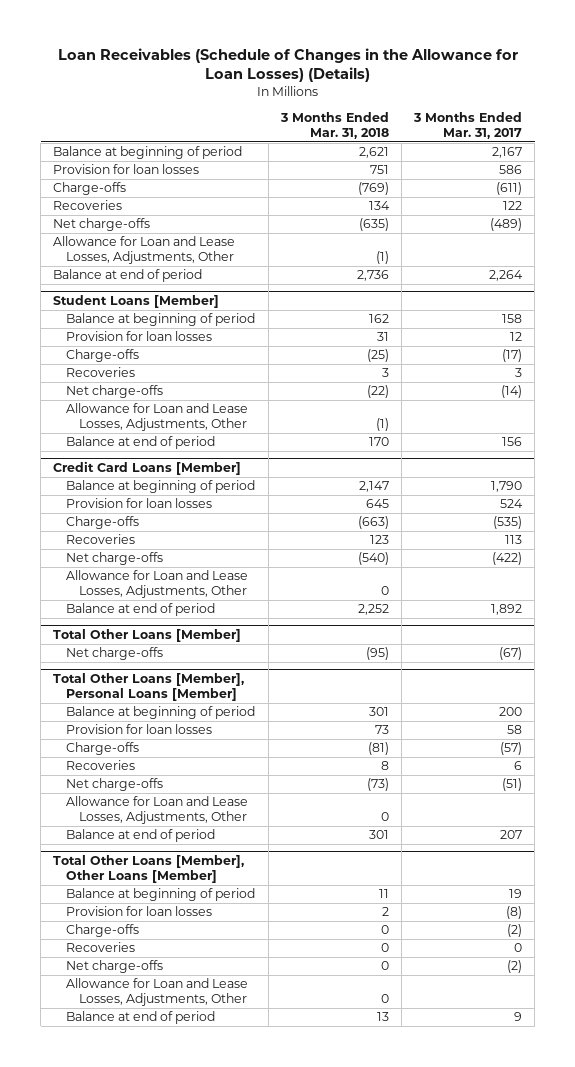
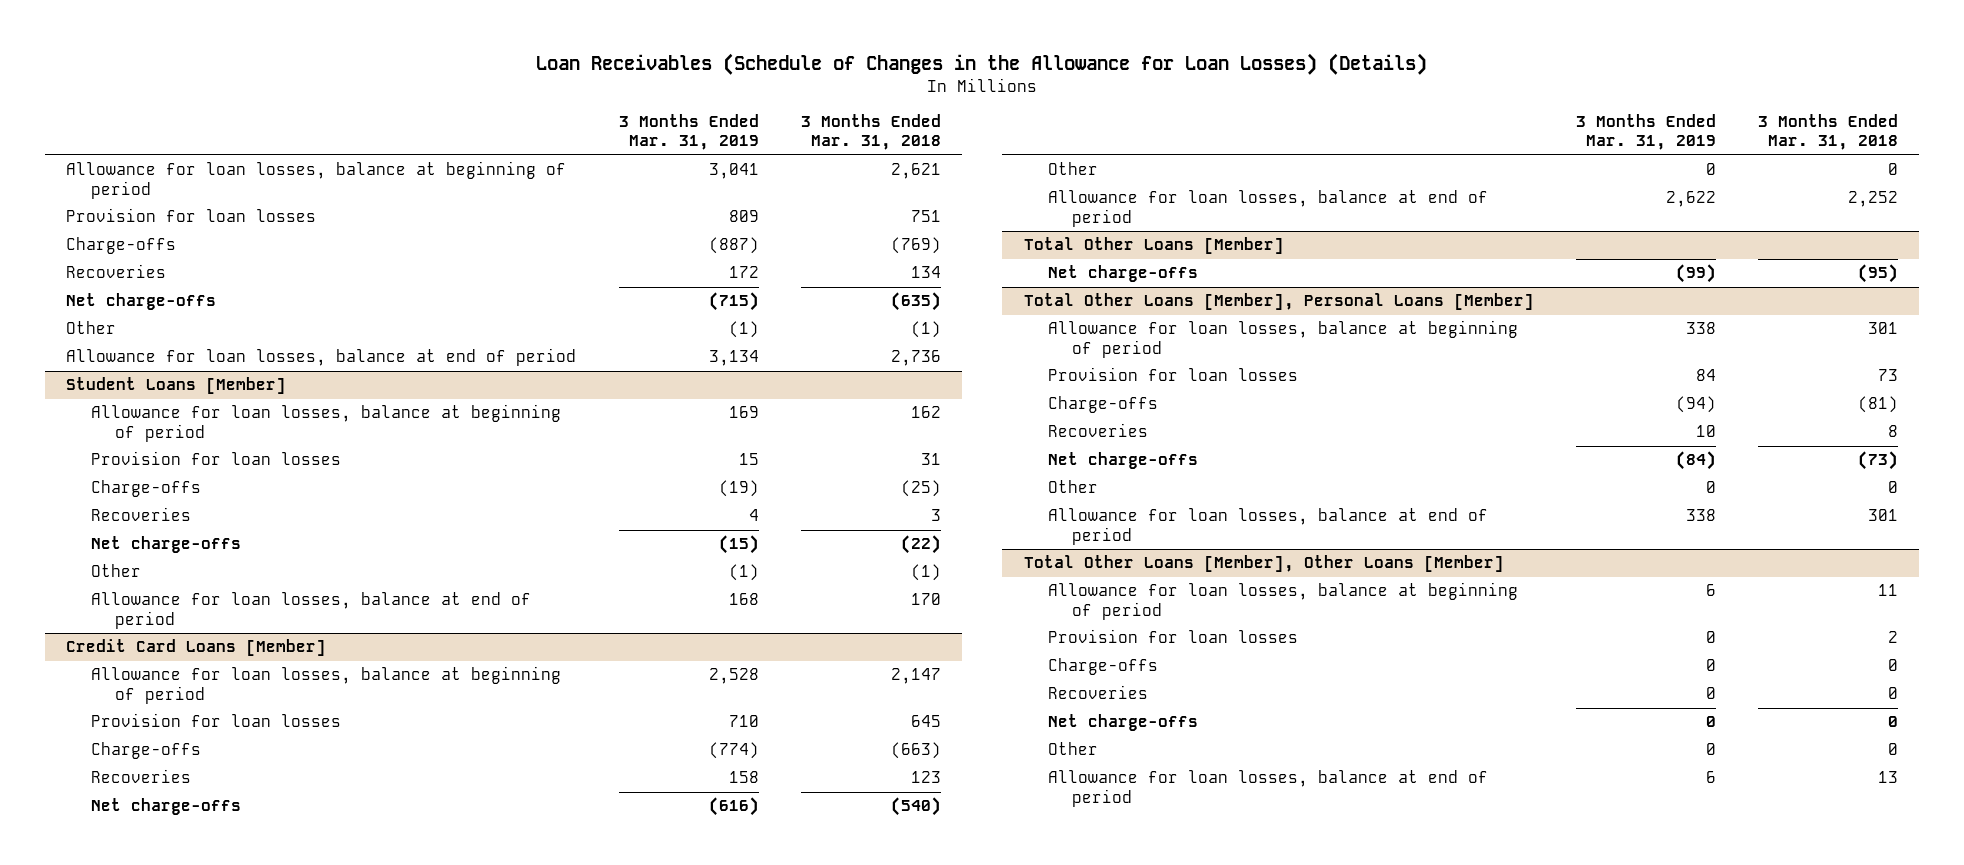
- | 3 Months Ended Mar. 31, 2018 | 3 Months Ended Mar. 31, 2017
+ | 3 Months Ended Mar. 31, 2019 | 3 Months Ended Mar. 31, 2018
- Balance at beginning of period | 2,621 | 2,167
+ Allowance for loan losses, balance at beginning of period | 3,041 | 2,621
- Allowance for Loan and Lease Losses, Adjustments, Other | (1) |
- Balance at end of period | 2,736 | 2,264
+ Other | (1) | (1)
+ Allowance for loan losses, balance at end of period | 3,134 | 2,736
@ Student Loans [Member]
- Balance at beginning of period | 162 | 158
+ Allowance for loan losses, balance at beginning of period | 169 | 162
- Allowance for Loan and Lease Losses, Adjustments, Other | (1) |
- Balance at end of period | 170 | 156
+ Other | (1) | (1)
+ Allowance for loan losses, balance at end of period | 168 | 170
@ Credit Card Loans [Member]
- Balance at beginning of period | 2,147 | 1,790
+ Allowance for loan losses, balance at beginning of period | 2,528 | 2,147
- Allowance for Loan and Lease Losses, Adjustments, Other | 0 |
- Balance at end of period | 2,252 | 1,892
+ Other | 0 | 0
+ Allowance for loan losses, balance at end of period | 2,622 | 2,252
@ Total Other Loans [Member], Personal Loans [Member]
- Balance at beginning of period | 301 | 200
+ Allowance for loan losses, balance at beginning of period | 338 | 301
- Allowance for Loan and Lease Losses, Adjustments, Other | 0 |
- Balance at end of period | 301 | 207
+ Other | 0 | 0
+ Allowance for loan losses, balance at end of period | 338 | 301
@ Total Other Loans [Member], Other Loans [Member]
- Balance at beginning of period | 11 | 19
+ Allowance for loan losses, balance at beginning of period | 6 | 11
- Allowance for Loan and Lease Losses, Adjustments, Other | 0 |
- Balance at end of period | 13 | 9
+ Other | 0 | 0
+ Allowance for loan losses, balance at end of period | 6 | 13

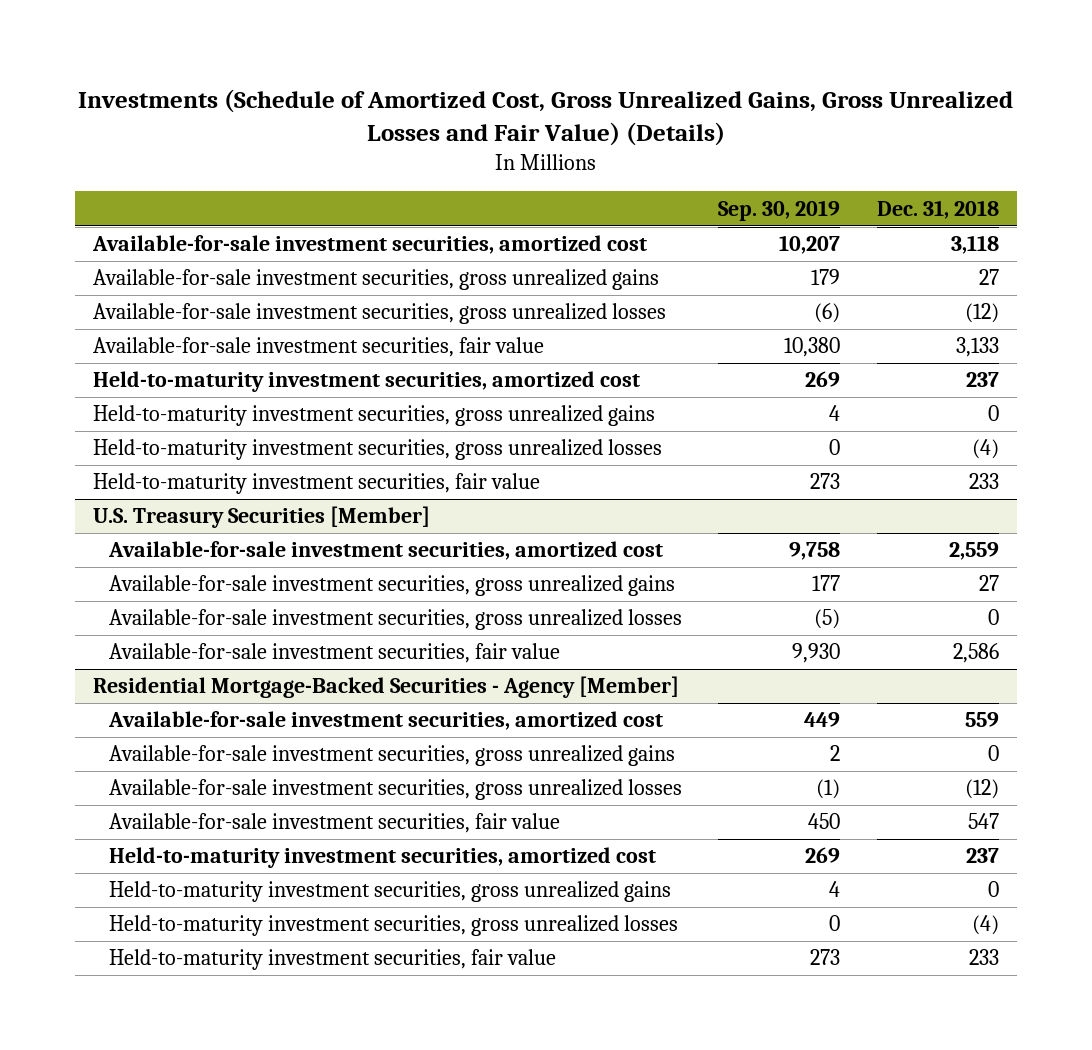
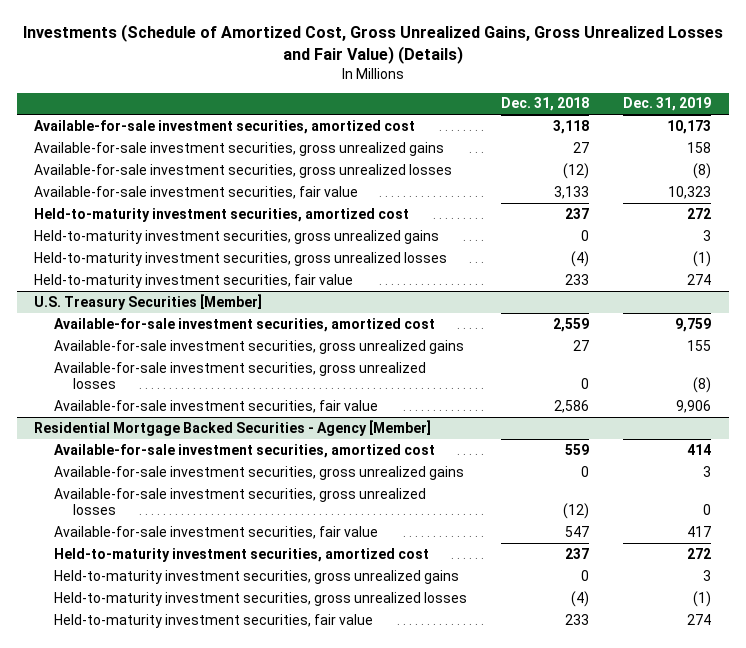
- | Sep. 30, 2019 | Dec. 31, 2018
+ | Dec. 31, 2018 | Dec. 31, 2019
- Residential Mortgage-Backed Securities - Agency [Member]
+ Residential Mortgage Backed Securities - Agency [Member]

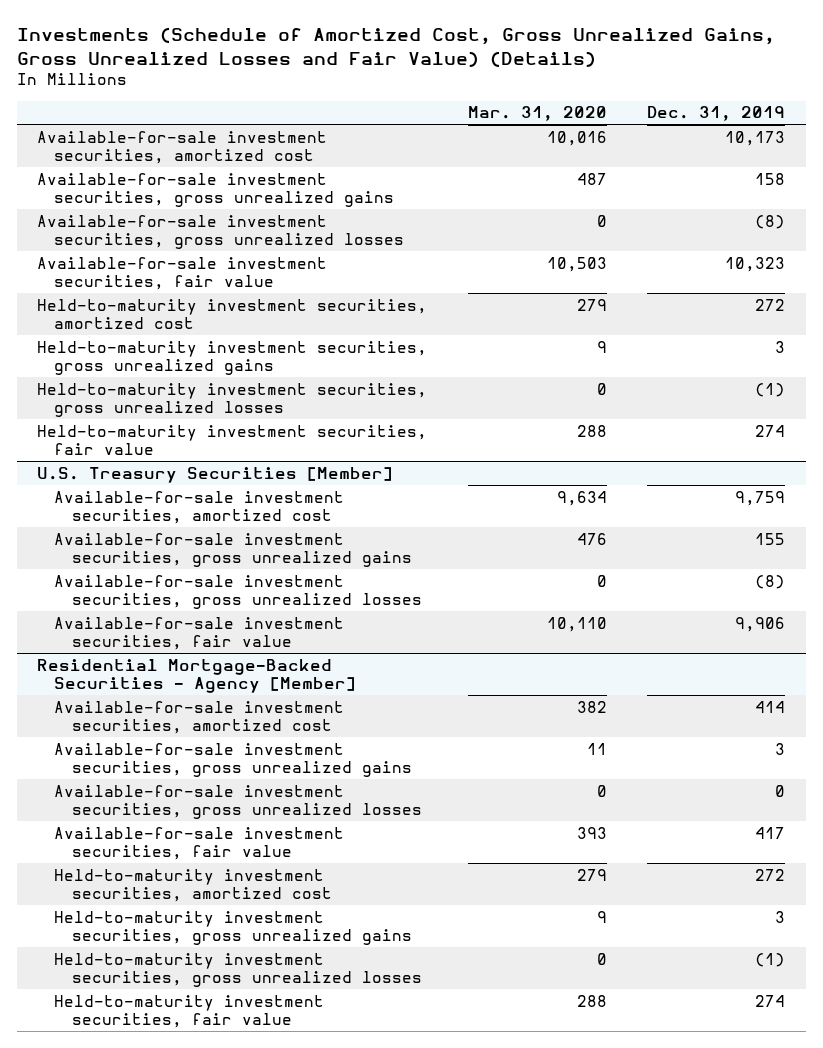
- | Dec. 31, 2018 | Dec. 31, 2019
+ | Mar. 31, 2020 | Dec. 31, 2019
- Residential Mortgage Backed Securities - Agency [Member]
+ Residential Mortgage-Backed Securities - Agency [Member]

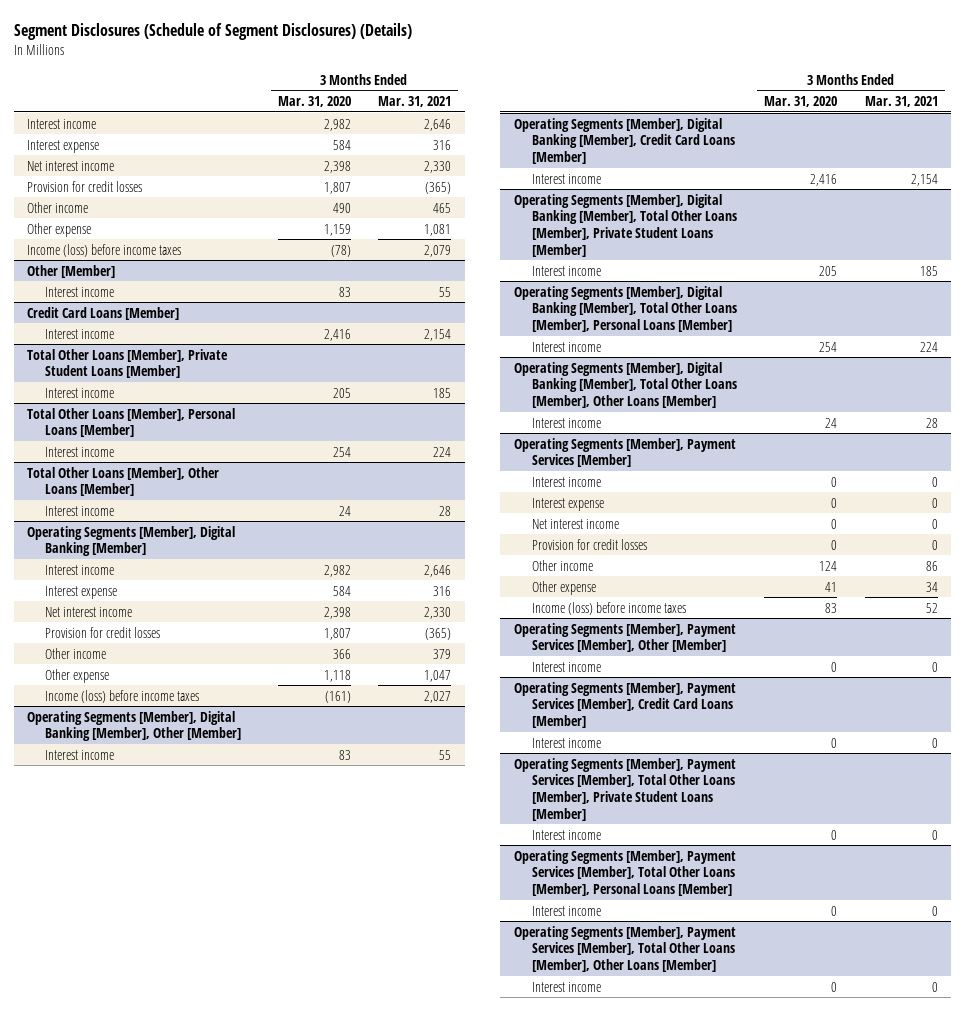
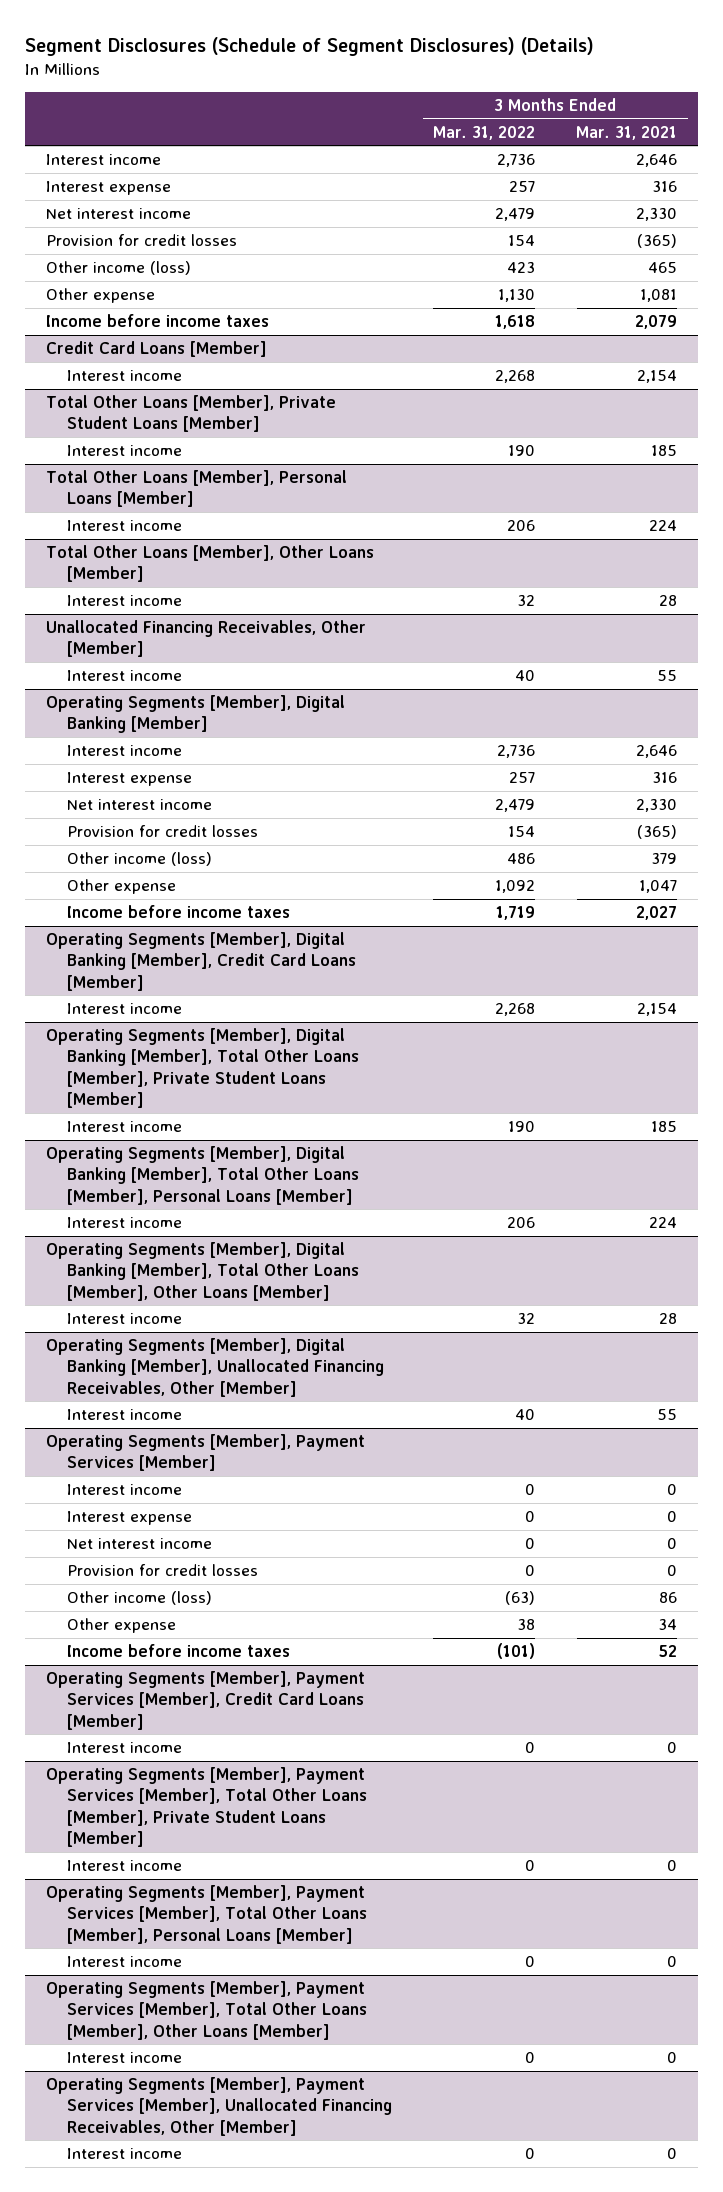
- | 3 Months Ended Mar. 31, 2020 | 3 Months Ended Mar. 31, 2021
+ | 3 Months Ended Mar. 31, 2022 | 3 Months Ended Mar. 31, 2021
- Other income | 490 | 465
+ Other income (loss) | 423 | 465
- Income (loss) before income taxes | (78) | 2,079
- Other [Member]
- Interest income | 83 | 55
+ Income before income taxes | 1,618 | 2,079
+ Unallocated Financing Receivables, Other [Member]
+ Interest income | 40 | 55
@ Operating Segments [Member], Digital Banking [Member]
- Other income | 366 | 379
+ Other income (loss) | 486 | 379
- Income (loss) before income taxes | (161) | 2,027
- Operating Segments [Member], Digital Banking [Member], Other [Member]
- Interest income | 83 | 55
@ Operating Segments [Member], Digital Banking [Member]
+ Income before income taxes | 1,719 | 2,027
+ Operating Segments [Member], Digital Banking [Member], Unallocated Financing Receivables, Other [Member]
+ Interest income | 40 | 55
@ Operating Segments [Member], Payment Services [Member]
- Other income | 124 | 86
+ Other income (loss) | (63) | 86
- Income (loss) before income taxes | 83 | 52
- Operating Segments [Member], Payment Services [Member], Other [Member]
- Interest income | 0 | 0
@ Operating Segments [Member], Payment Services [Member]
+ Income before income taxes | (101) | 52
+ Operating Segments [Member], Payment Services [Member], Unallocated Financing Receivables, Other [Member]
+ Interest income | 0 | 0

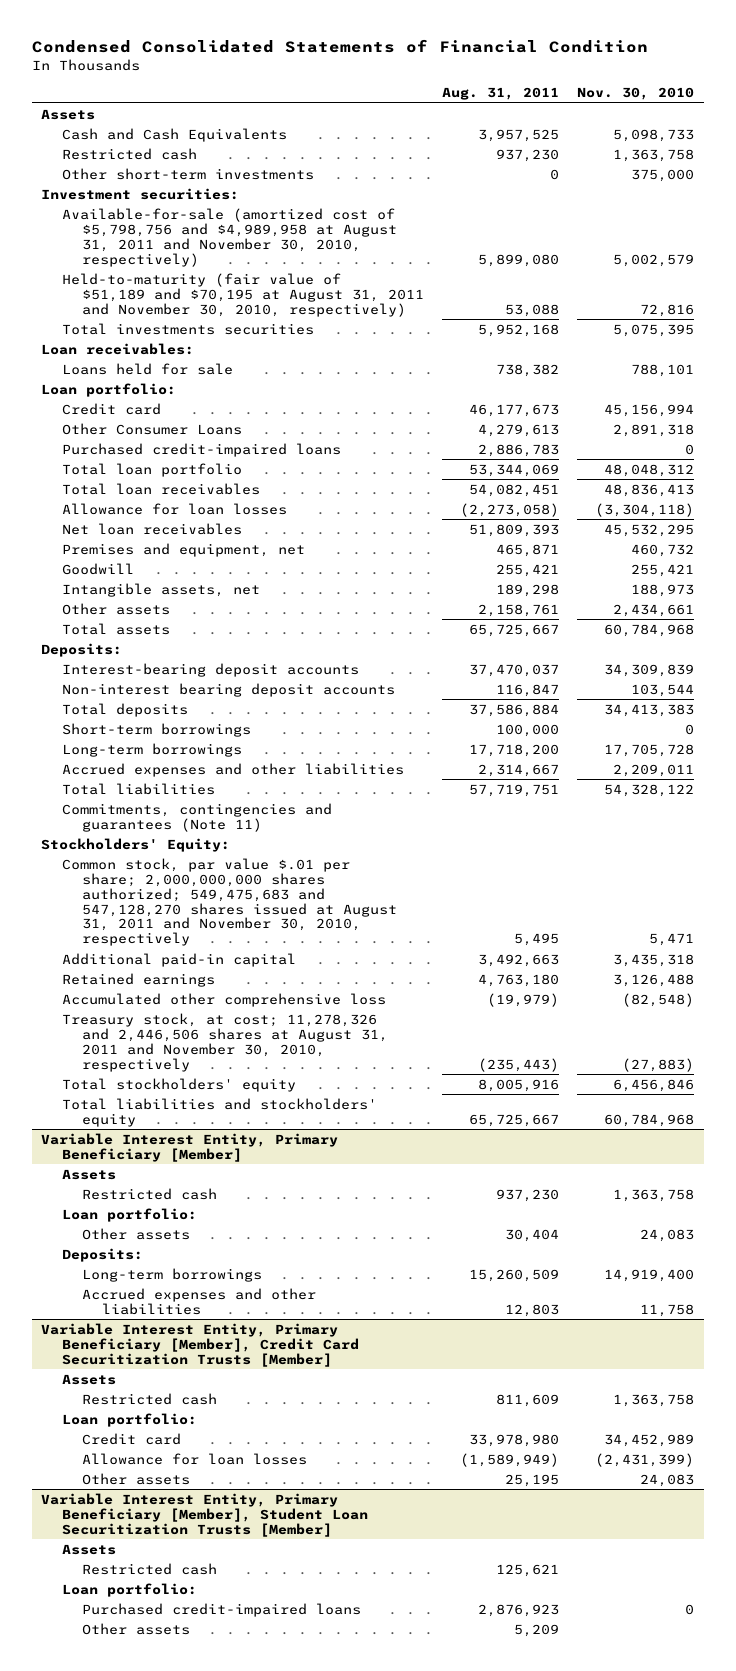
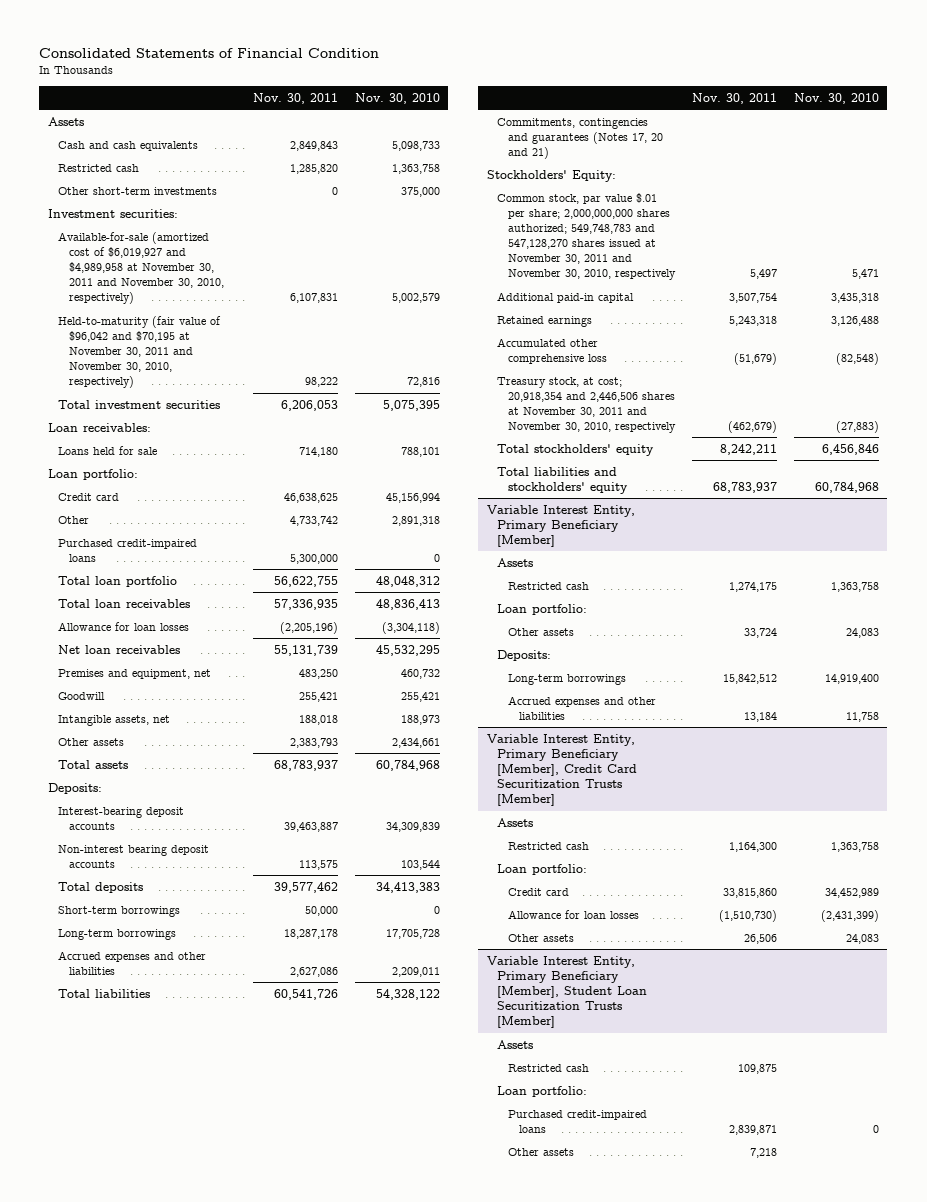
- Condensed Consolidated Statements of Financial Condition
+ Consolidated Statements of Financial Condition
- | Aug. 31, 2011 | Nov. 30, 2010
+ | Nov. 30, 2011 | Nov. 30, 2010
- Cash and Cash Equivalents | 3,957,525 | 5,098,733
+ Cash and cash equivalents | 2,849,843 | 5,098,733
- Available-for-sale (amortized cost of $5,798,756 and $4,989,958 at August 31, 2011 and November 30, 2010, respectively) | 5,899,080 | 5,002,579
- Held-to-maturity (fair value of $51,189 and $70,195 at August 31, 2011 and November 30, 2010, respectively) | 53,088 | 72,816
- Total investments securities | 5,952,168 | 5,075,395
+ Available-for-sale (amortized cost of $6,019,927 and $4,989,958 at November 30, 2011 and November 30, 2010, respectively) | 6,107,831 | 5,002,579
+ Held-to-maturity (fair value of $96,042 and $70,195 at November 30, 2011 and November 30, 2010, respectively) | 98,222 | 72,816
+ Total investment securities | 6,206,053 | 5,075,395
- Other Consumer Loans | 4,279,613 | 2,891,318
+ Other | 4,733,742 | 2,891,318
- Commitments, contingencies and guarantees (Note 11)
+ Commitments, contingencies and guarantees (Notes 17, 20 and 21)
- Common stock, par value $.01 per share; 2,000,000,000 shares authorized; 549,475,683 and 547,128,270 shares issued at August 31, 2011 and November 30, 2010, respectively | 5,495 | 5,471
+ Common stock, par value $.01 per share; 2,000,000,000 shares authorized; 549,748,783 and 547,128,270 shares issued at November 30, 2011 and November 30, 2010, respectively | 5,497 | 5,471
- Treasury stock, at cost; 11,278,326 and 2,446,506 shares at August 31, 2011 and November 30, 2010, respectively | (235,443) | (27,883)
+ Treasury stock, at cost; 20,918,354 and 2,446,506 shares at November 30, 2011 and November 30, 2010, respectively | (462,679) | (27,883)

